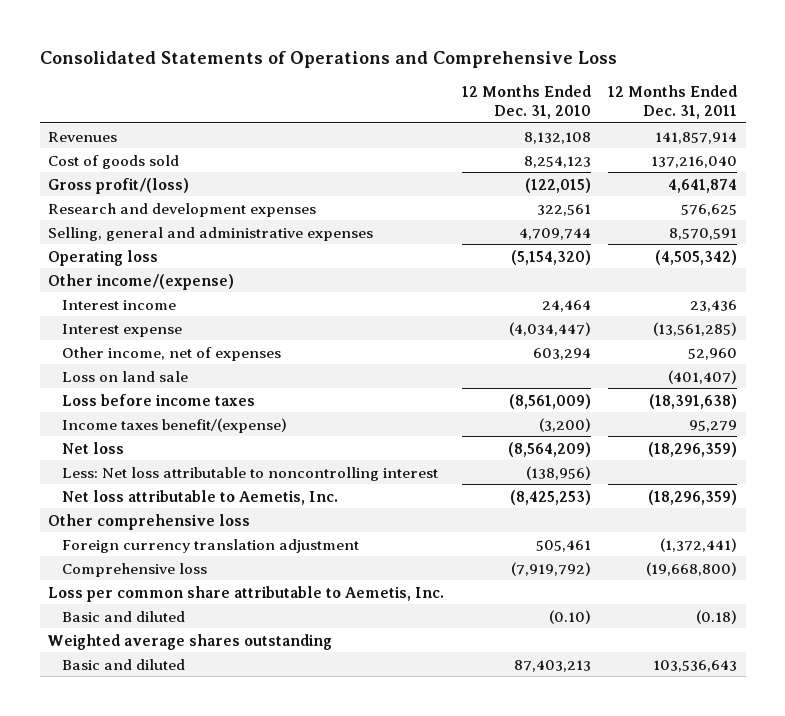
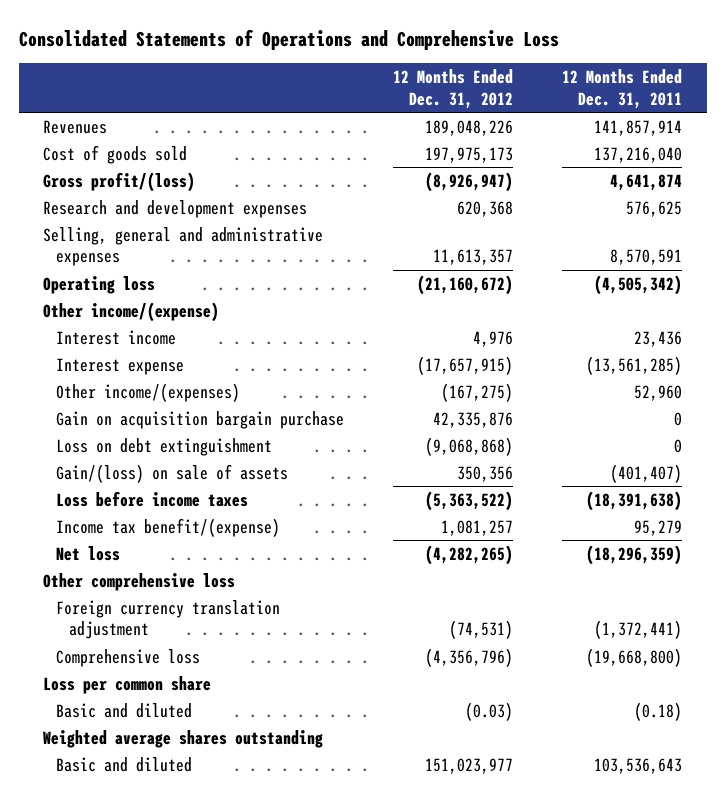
- | 12 Months Ended Dec. 31, 2010 | 12 Months Ended Dec. 31, 2011
+ | 12 Months Ended Dec. 31, 2012 | 12 Months Ended Dec. 31, 2011
- Other income, net of expenses | 603,294 | 52,960
- Loss on land sale | | (401,407)
+ Other income/(expenses) | (167,275) | 52,960
+ Gain on acquisition bargain purchase | 42,335,876 | 0
+ Loss on debt extinguishment | (9,068,868) | 0
+ Gain/(loss) on sale of assets | 350,356 | (401,407)
- Income taxes benefit/(expense) | (3,200) | 95,279
+ Income tax benefit/(expense) | 1,081,257 | 95,279
- Less: Net loss attributable to noncontrolling interest | (138,956) |
- Net loss attributable to Aemetis, Inc. | (8,425,253) | (18,296,359)
- Loss per common share attributable to Aemetis, Inc.
+ Loss per common share

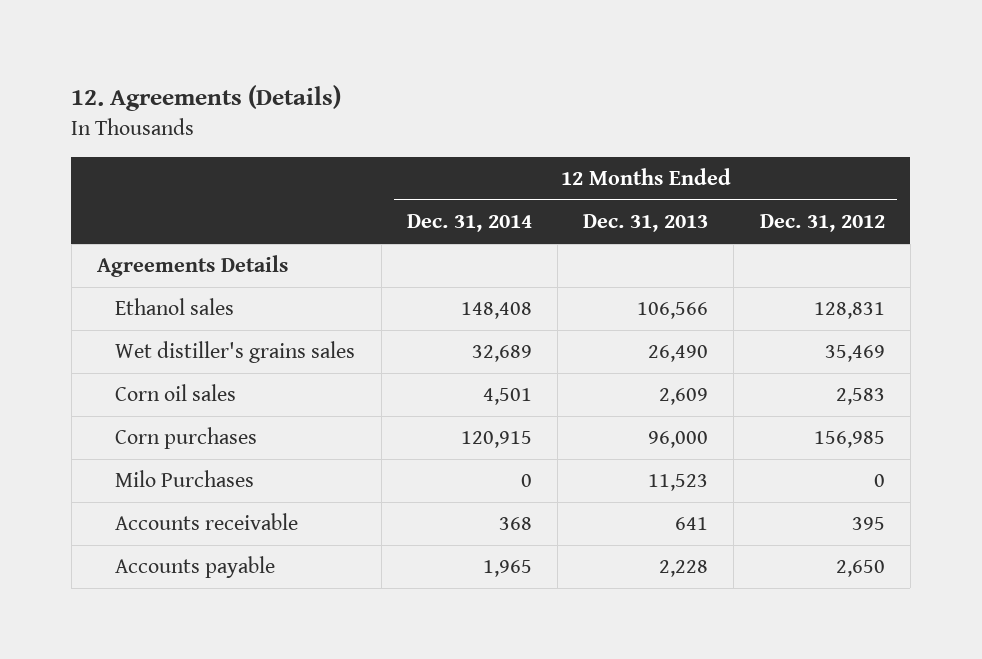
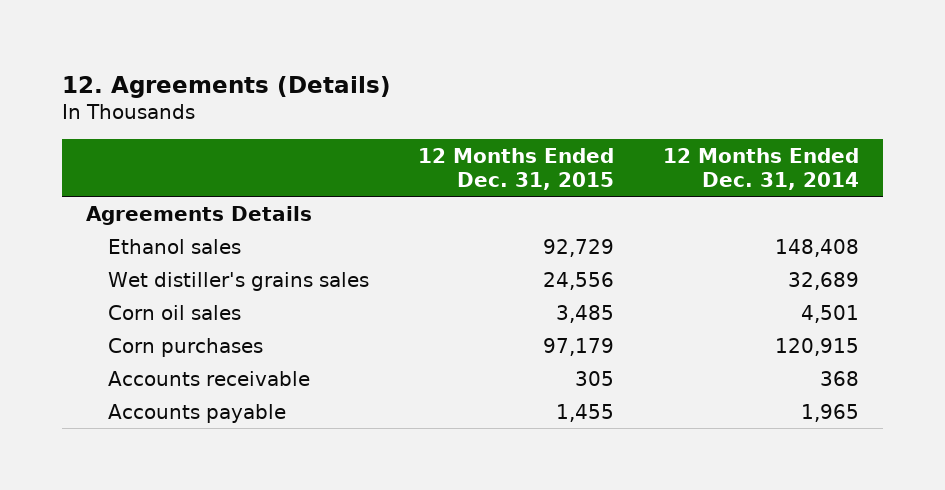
- | 12 Months Ended Dec. 31, 2014 | 12 Months Ended Dec. 31, 2013 | 12 Months Ended Dec. 31, 2012
+ | 12 Months Ended Dec. 31, 2015 | 12 Months Ended Dec. 31, 2014
- Milo Purchases | 0 | 11,523 | 0

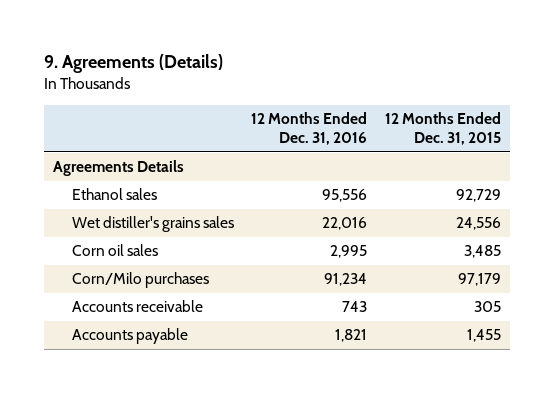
- 12. Agreements (Details)
+ 9. Agreements (Details)
- | 12 Months Ended Dec. 31, 2015 | 12 Months Ended Dec. 31, 2014
+ | 12 Months Ended Dec. 31, 2016 | 12 Months Ended Dec. 31, 2015
- Corn purchases | 97,179 | 120,915
+ Corn/Milo purchases | 91,234 | 97,179

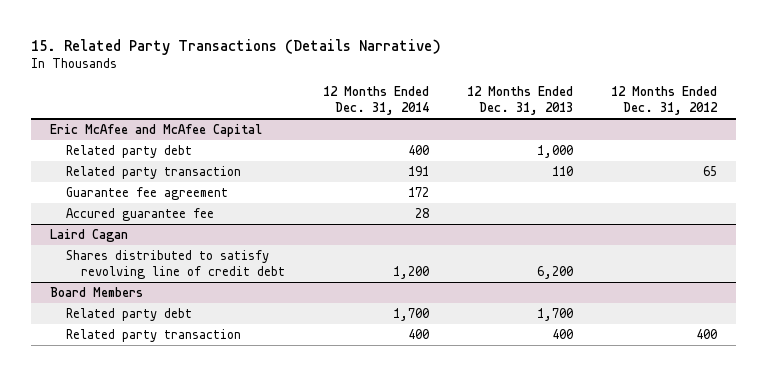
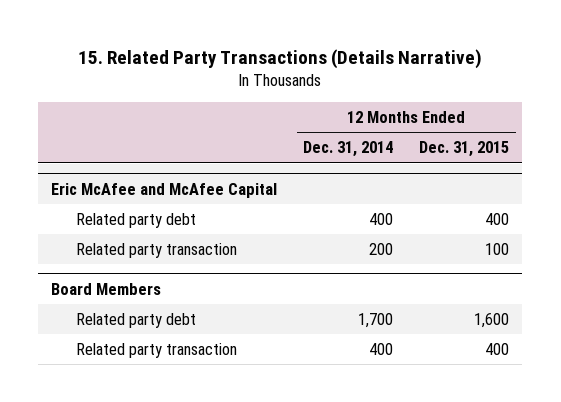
- | 12 Months Ended Dec. 31, 2014 | 12 Months Ended Dec. 31, 2013 | 12 Months Ended Dec. 31, 2012
+ | 12 Months Ended Dec. 31, 2014 | 12 Months Ended Dec. 31, 2015
@ Eric McAfee and McAfee Capital
- Related party transaction | 191 | 110 | 65
- Guarantee fee agreement | 172 | |
- Accured guarantee fee | 28 | |
- Laird Cagan
- Shares distributed to satisfy revolving line of credit debt | 1,200 | 6,200 |
@ Eric McAfee and McAfee Capital
+ Related party transaction | 200 | 100

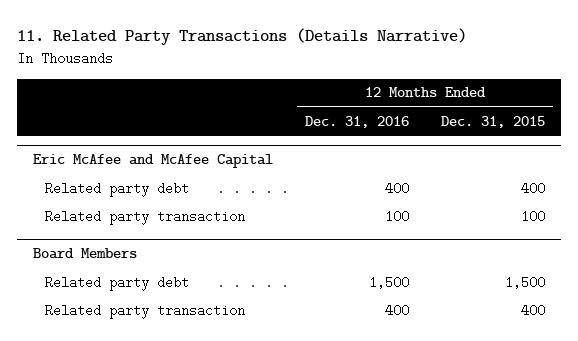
- 15. Related Party Transactions (Details Narrative)
+ 11. Related Party Transactions (Details Narrative)
- | 12 Months Ended Dec. 31, 2014 | 12 Months Ended Dec. 31, 2015
+ | 12 Months Ended Dec. 31, 2016 | 12 Months Ended Dec. 31, 2015
@ Board Members
- Related party debt | 1,700 | 1,600
+ Related party debt | 1,500 | 1,500

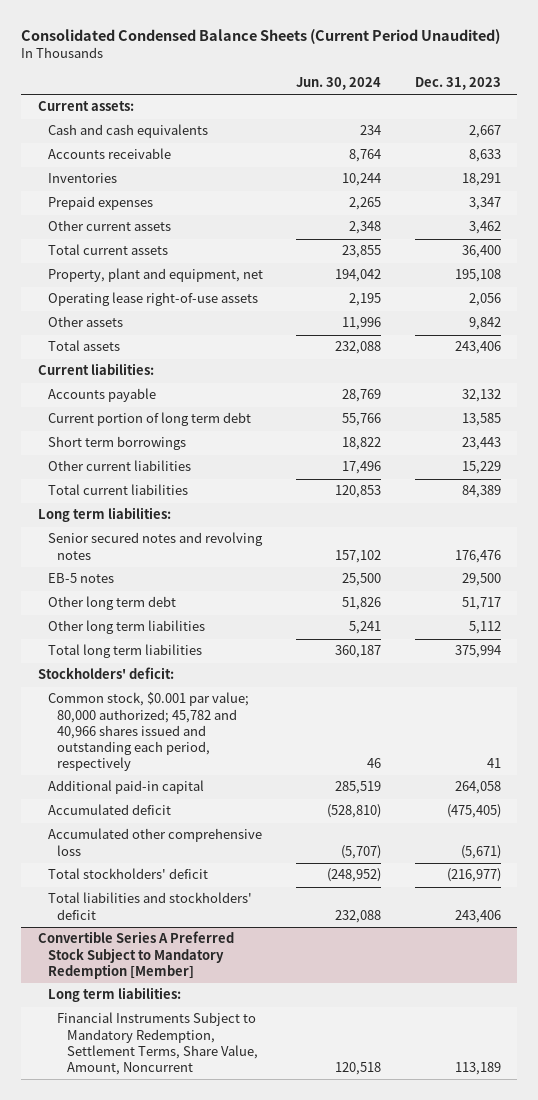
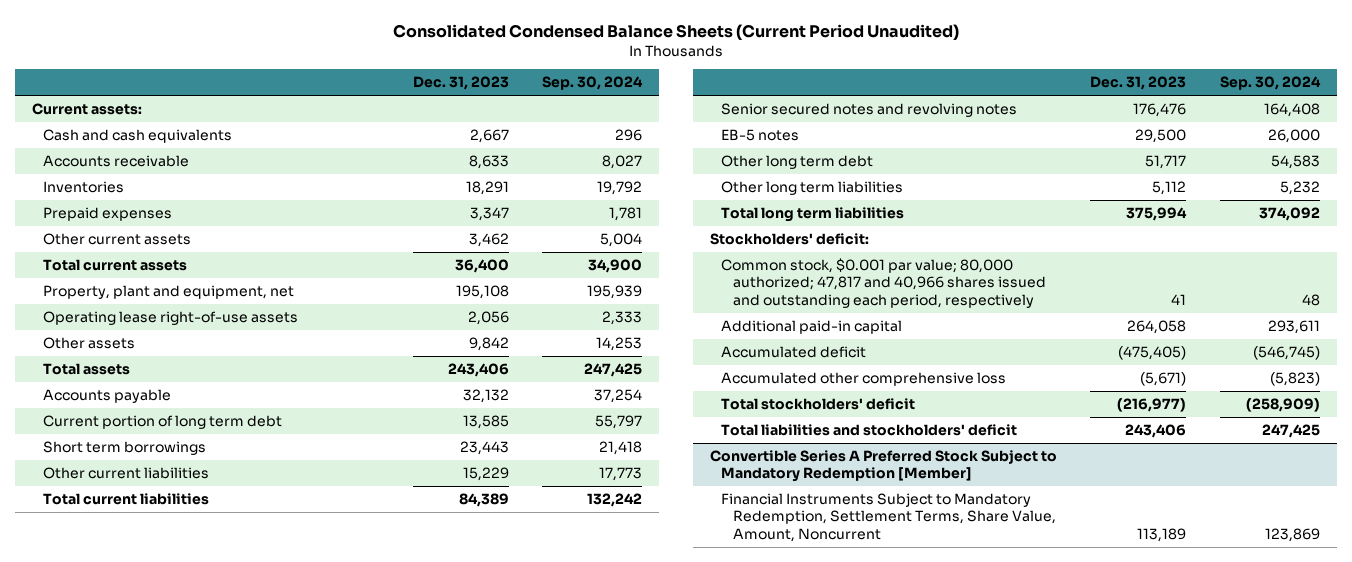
- | Jun. 30, 2024 | Dec. 31, 2023
+ | Dec. 31, 2023 | Sep. 30, 2024
- Current liabilities:
- Long term liabilities:
- Common stock, $0.001 par value; 80,000 authorized; 45,782 and 40,966 shares issued and outstanding each period, respectively | 46 | 41
+ Common stock, $0.001 par value; 80,000 authorized; 47,817 and 40,966 shares issued and outstanding each period, respectively | 41 | 48
@ Convertible Series A Preferred Stock Subject to Mandatory Redemption [Member]
- Long term liabilities:

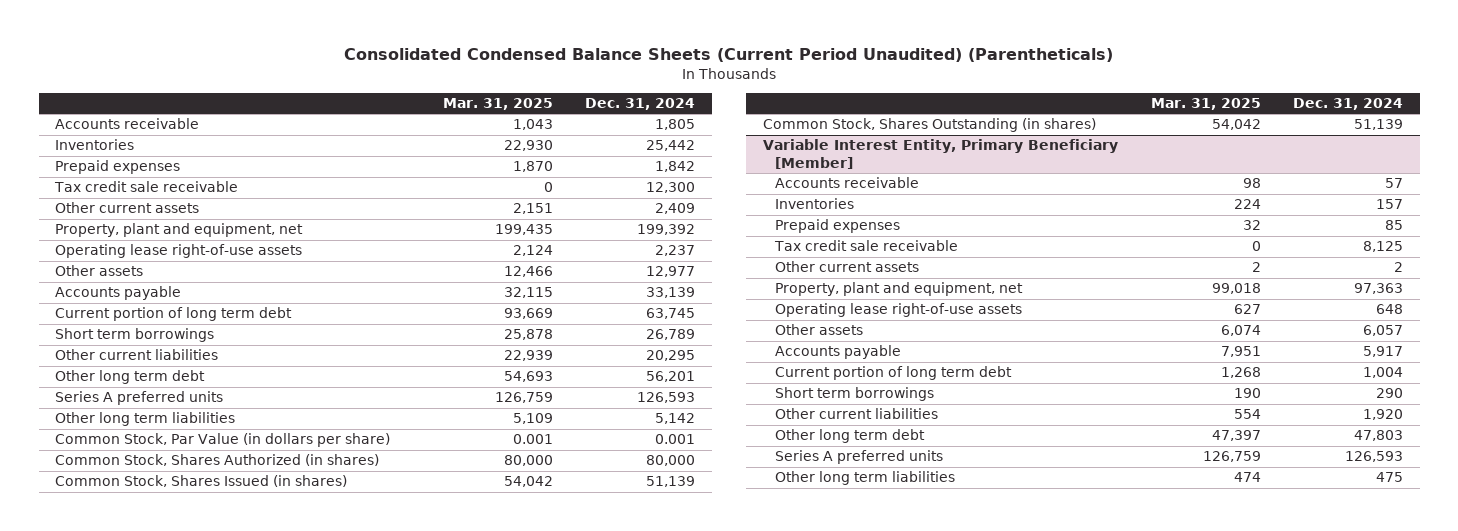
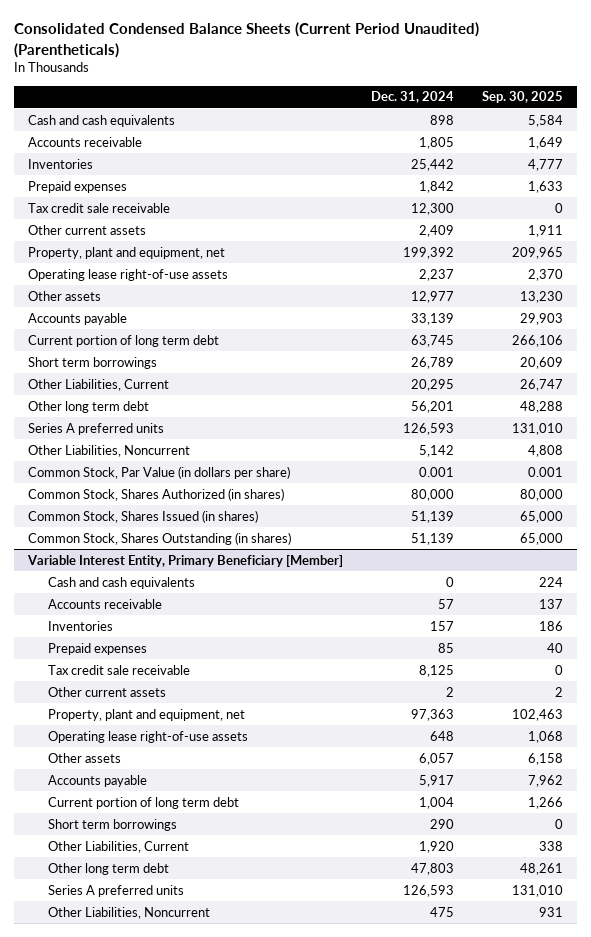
- | Mar. 31, 2025 | Dec. 31, 2024
+ | Dec. 31, 2024 | Sep. 30, 2025
+ Cash and cash equivalents | 898 | 5,584
- Other current liabilities | 22,939 | 20,295
+ Other Liabilities, Current | 20,295 | 26,747
- Other long term liabilities | 5,109 | 5,142
+ Other Liabilities, Noncurrent | 5,142 | 4,808
@ Variable Interest Entity, Primary Beneficiary [Member]
+ Cash and cash equivalents | 0 | 224
- Other current liabilities | 554 | 1,920
+ Other Liabilities, Current | 1,920 | 338
- Other long term liabilities | 474 | 475
+ Other Liabilities, Noncurrent | 475 | 931

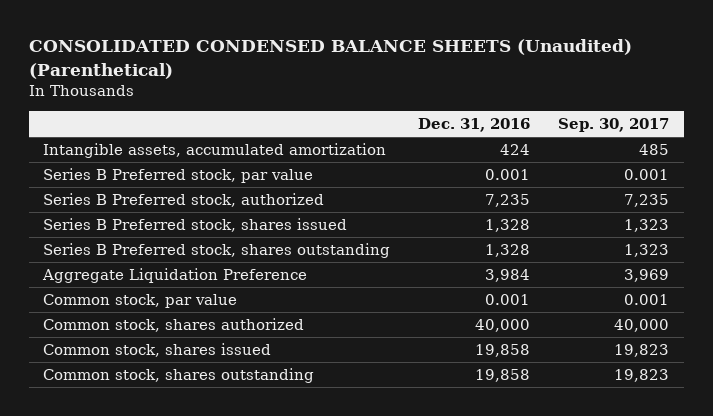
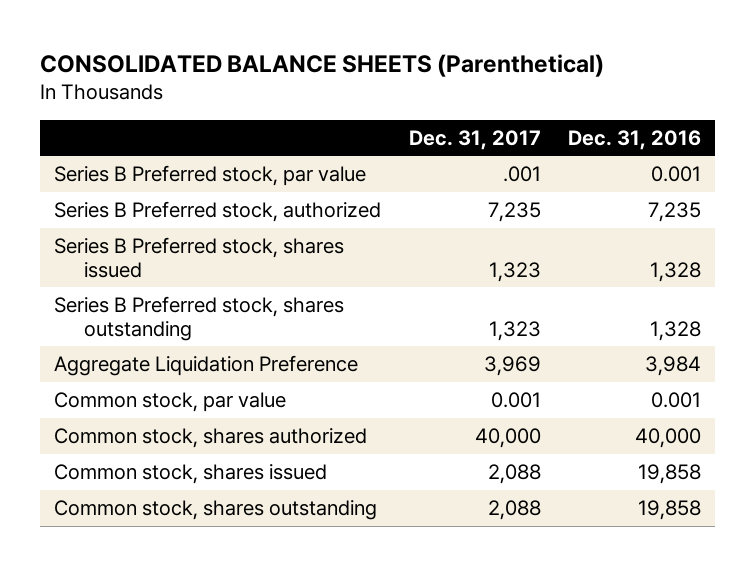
- CONSOLIDATED CONDENSED BALANCE SHEETS (Unaudited) (Parenthetical)
+ CONSOLIDATED BALANCE SHEETS (Parenthetical)
- | Dec. 31, 2016 | Sep. 30, 2017
+ | Dec. 31, 2017 | Dec. 31, 2016
- Intangible assets, accumulated amortization | 424 | 485

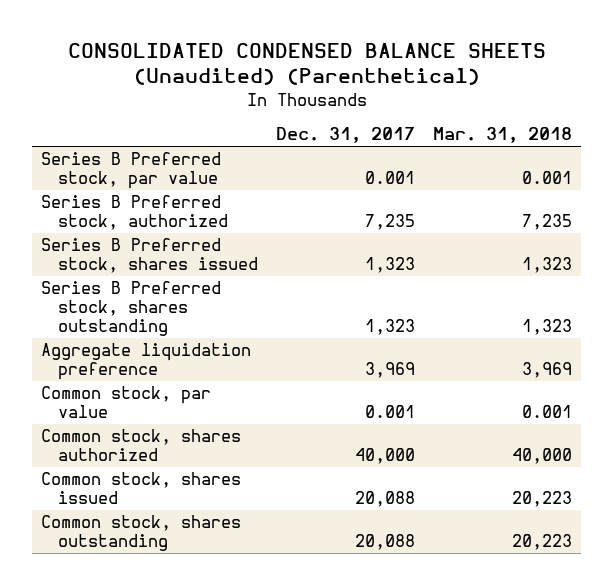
- CONSOLIDATED BALANCE SHEETS (Parenthetical)
+ CONSOLIDATED CONDENSED BALANCE SHEETS (Unaudited) (Parenthetical)
- | Dec. 31, 2017 | Dec. 31, 2016
+ | Dec. 31, 2017 | Mar. 31, 2018
- Series B Preferred stock, par value | .001 | 0.001
+ Series B Preferred stock, par value | 0.001 | 0.001
- Aggregate Liquidation Preference | 3,969 | 3,984
+ Aggregate liquidation preference | 3,969 | 3,969
- Common stock, shares issued | 2,088 | 19,858
- Common stock, shares outstanding | 2,088 | 19,858
+ Common stock, shares issued | 20,088 | 20,223
+ Common stock, shares outstanding | 20,088 | 20,223

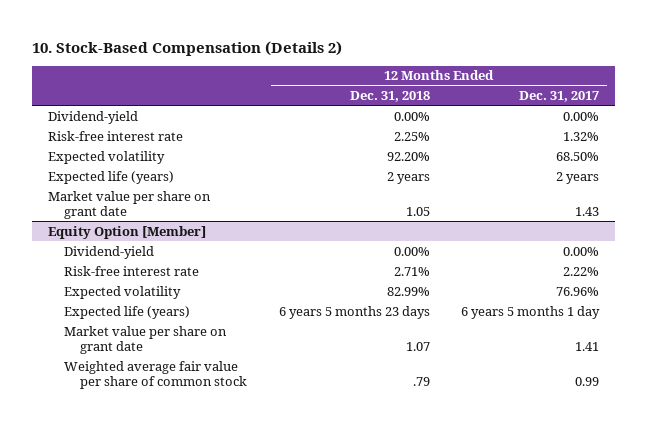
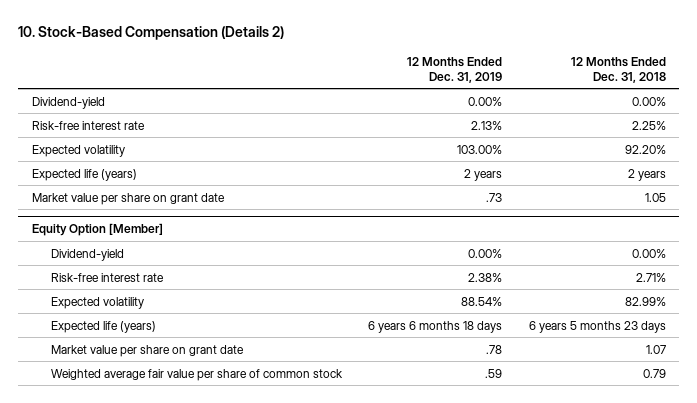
- | 12 Months Ended Dec. 31, 2018 | 12 Months Ended Dec. 31, 2017
+ | 12 Months Ended Dec. 31, 2019 | 12 Months Ended Dec. 31, 2018
@ Equity Option [Member]
- Weighted average fair value per share of common stock | .79 | 0.99
+ Weighted average fair value per share of common stock | .59 | 0.79

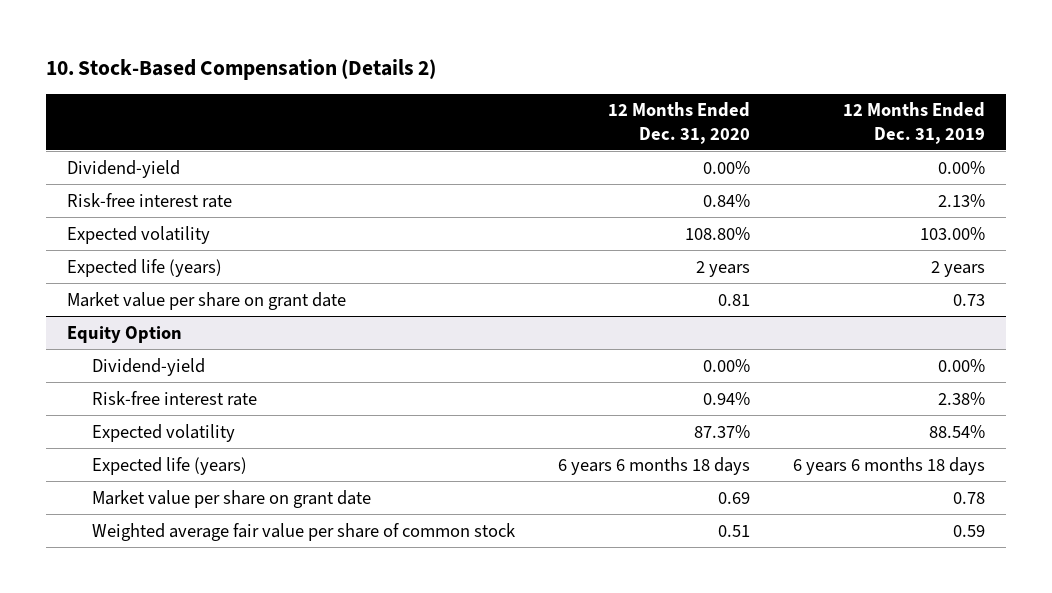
- | 12 Months Ended Dec. 31, 2019 | 12 Months Ended Dec. 31, 2018
+ | 12 Months Ended Dec. 31, 2020 | 12 Months Ended Dec. 31, 2019
- Market value per share on grant date | .73 | 1.05
- Equity Option [Member]
+ Market value per share on grant date | 0.81 | 0.73
+ Equity Option
- Market value per share on grant date | .78 | 1.07
- Weighted average fair value per share of common stock | .59 | 0.79
+ Market value per share on grant date | 0.69 | 0.78
+ Weighted average fair value per share of common stock | 0.51 | 0.59

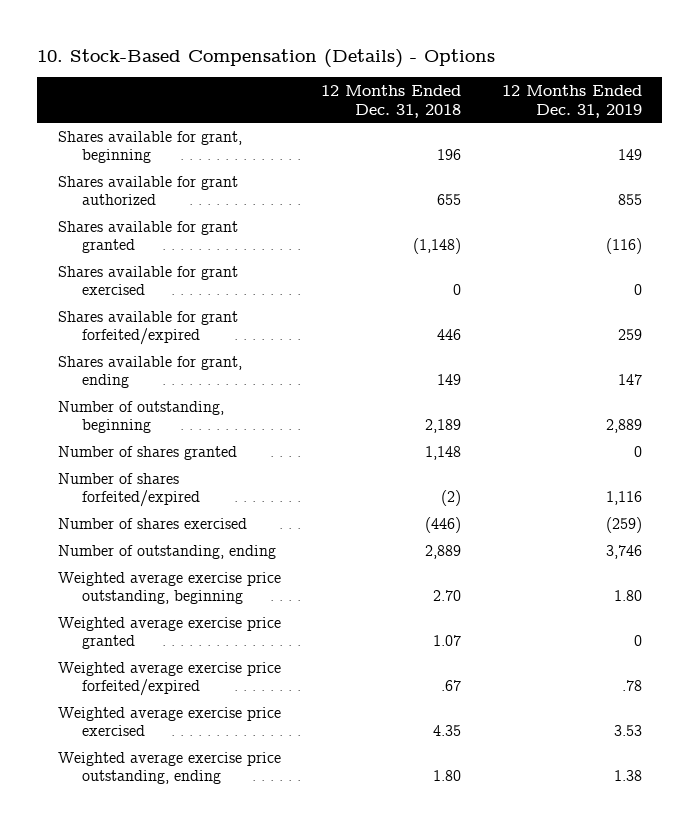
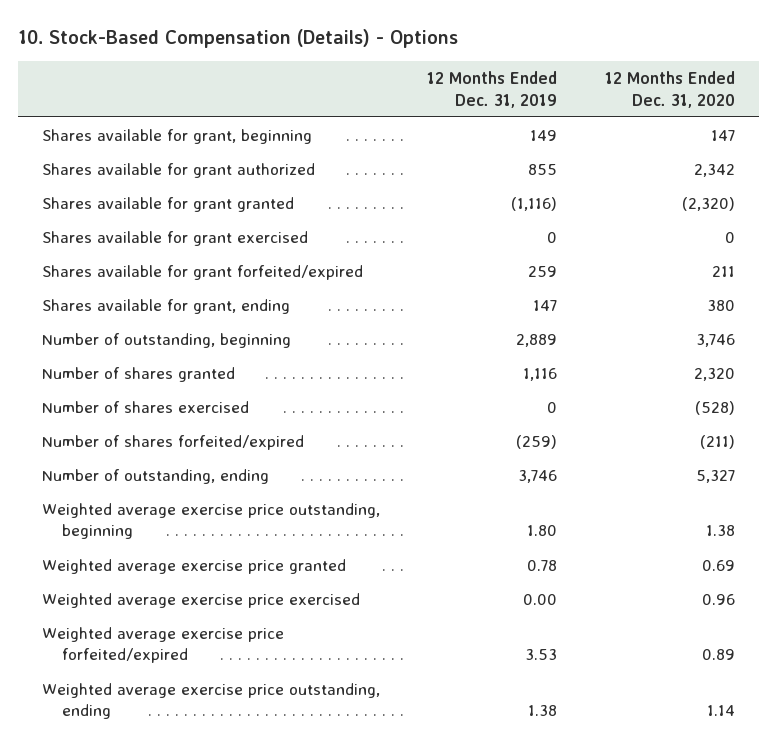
- | 12 Months Ended Dec. 31, 2018 | 12 Months Ended Dec. 31, 2019
+ | 12 Months Ended Dec. 31, 2019 | 12 Months Ended Dec. 31, 2020
- Shares available for grant granted | (1,148) | (116)
+ Shares available for grant granted | (1,116) | (2,320)
- Number of shares granted | 1,148 | 0
- Number of shares forfeited/expired | (2) | 1,116
- Number of shares exercised | (446) | (259)
+ Number of shares granted | 1,116 | 2,320
+ Number of shares exercised | 0 | (528)
+ Number of shares forfeited/expired | (259) | (211)
- Weighted average exercise price granted | 1.07 | 0
- Weighted average exercise price forfeited/expired | .67 | .78
- Weighted average exercise price exercised | 4.35 | 3.53
+ Weighted average exercise price granted | 0.78 | 0.69
+ Weighted average exercise price exercised | 0.00 | 0.96
+ Weighted average exercise price forfeited/expired | 3.53 | 0.89

